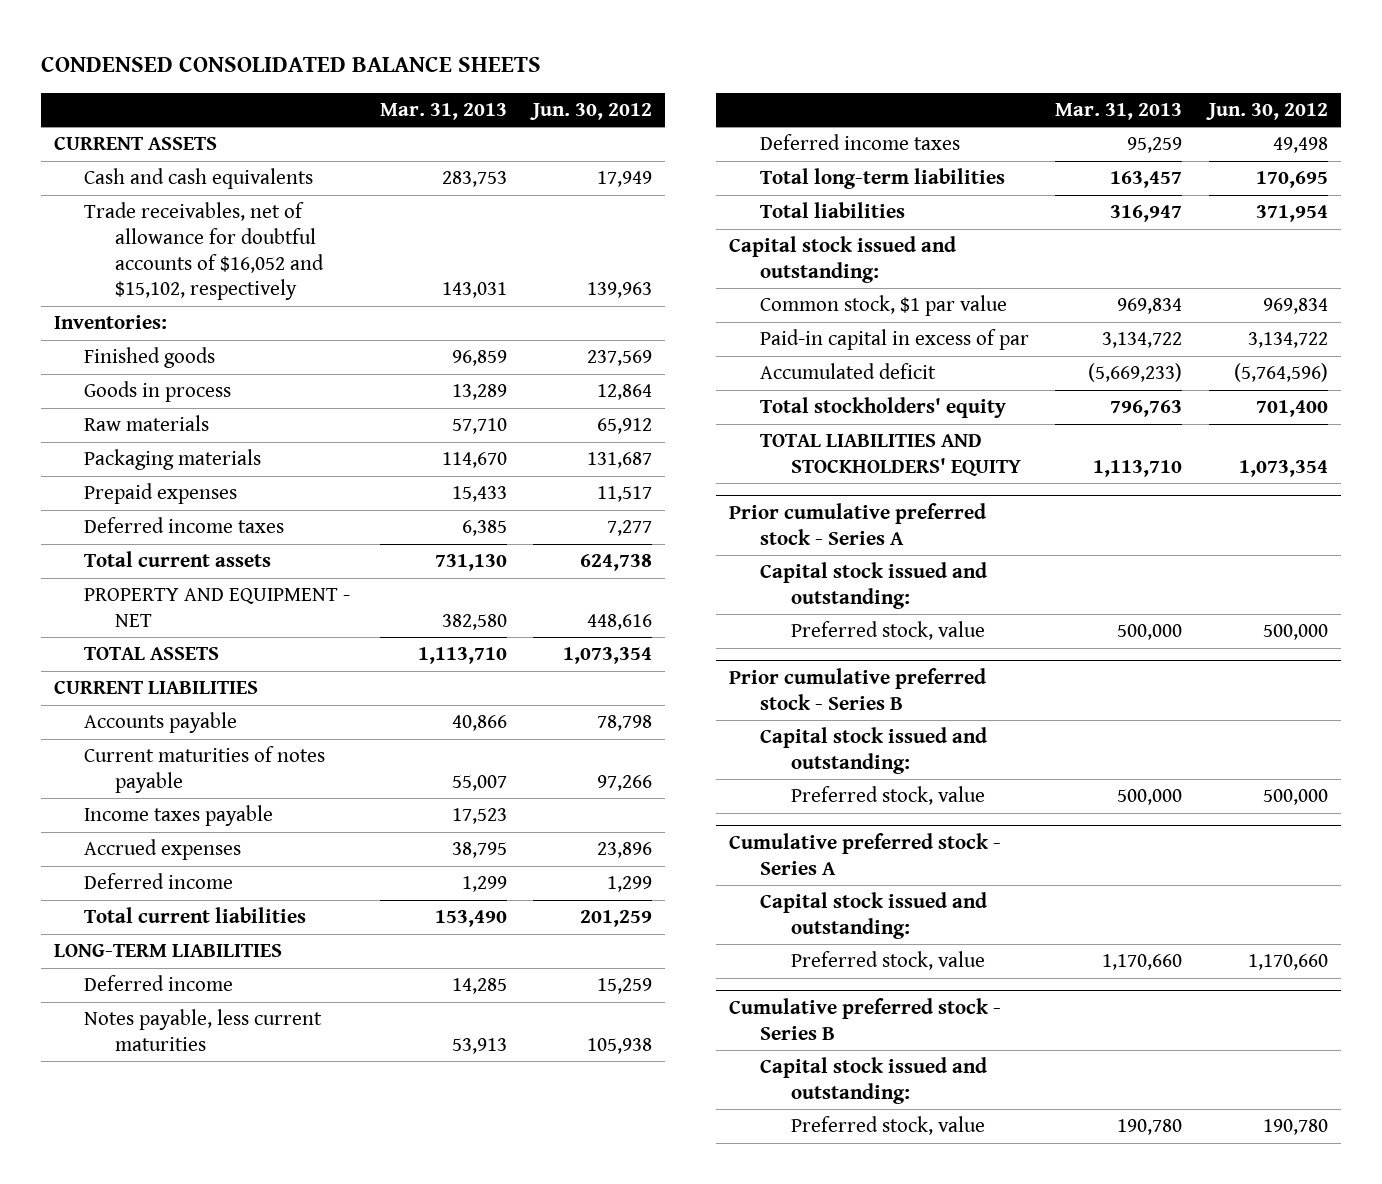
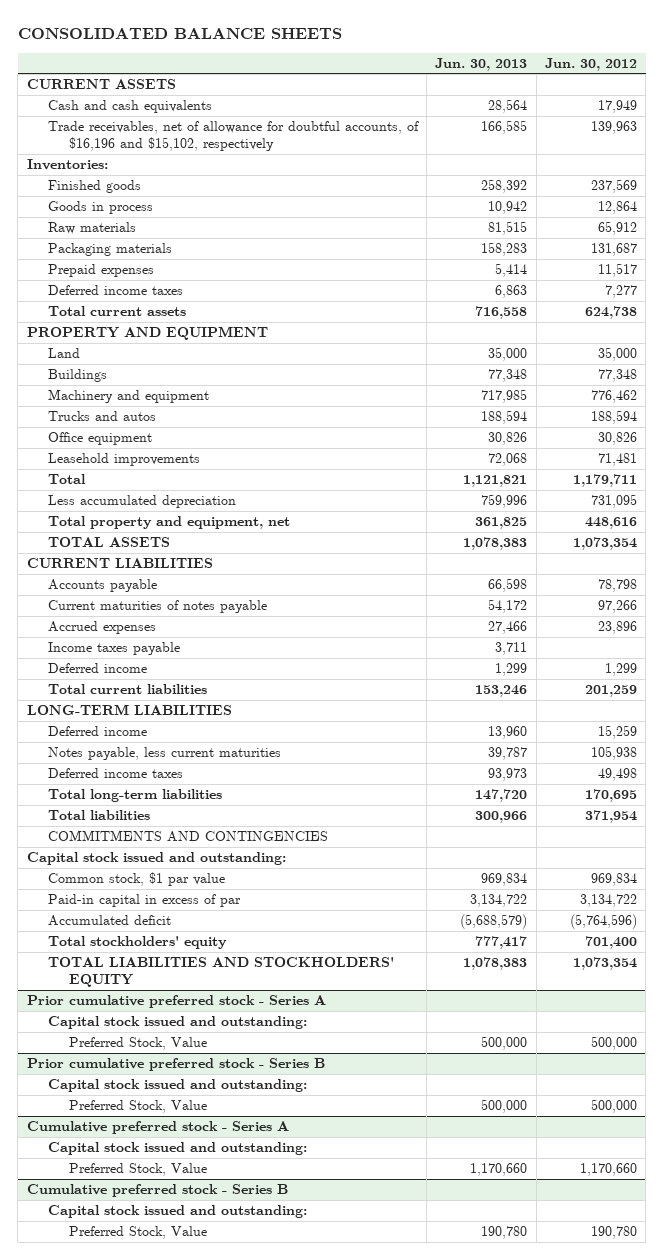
- CONDENSED CONSOLIDATED BALANCE SHEETS
+ CONSOLIDATED BALANCE SHEETS
- | Mar. 31, 2013 | Jun. 30, 2012
+ | Jun. 30, 2013 | Jun. 30, 2012
- Trade receivables, net of allowance for doubtful accounts of $16,052 and $15,102, respectively | 143,031 | 139,963
+ Trade receivables, net of allowance for doubtful accounts, of $16,196 and $15,102, respectively | 166,585 | 139,963
- PROPERTY AND EQUIPMENT - NET | 382,580 | 448,616
+ PROPERTY AND EQUIPMENT
+ Land | 35,000 | 35,000
+ Buildings | 77,348 | 77,348
+ Machinery and equipment | 717,985 | 776,462
+ Trucks and autos | 188,594 | 188,594
+ Office equipment | 30,826 | 30,826
+ Leasehold improvements | 72,068 | 71,481
+ Total | 1,121,821 | 1,179,711
+ Less accumulated depreciation | 759,996 | 731,095
+ Total property and equipment, net | 361,825 | 448,616
moved down: Income taxes payable | 3,711 |
+ COMMITMENTS AND CONTINGENCIES
@ Prior cumulative preferred stock - Series A
- Preferred stock, value | 500,000 | 500,000
+ Preferred Stock, Value | 500,000 | 500,000
@ Prior cumulative preferred stock - Series B
- Preferred stock, value | 500,000 | 500,000
+ Preferred Stock, Value | 500,000 | 500,000
@ Cumulative preferred stock - Series A
- Preferred stock, value | 1,170,660 | 1,170,660
+ Preferred Stock, Value | 1,170,660 | 1,170,660
@ Cumulative preferred stock - Series B
- Preferred stock, value | 190,780 | 190,780
+ Preferred Stock, Value | 190,780 | 190,780

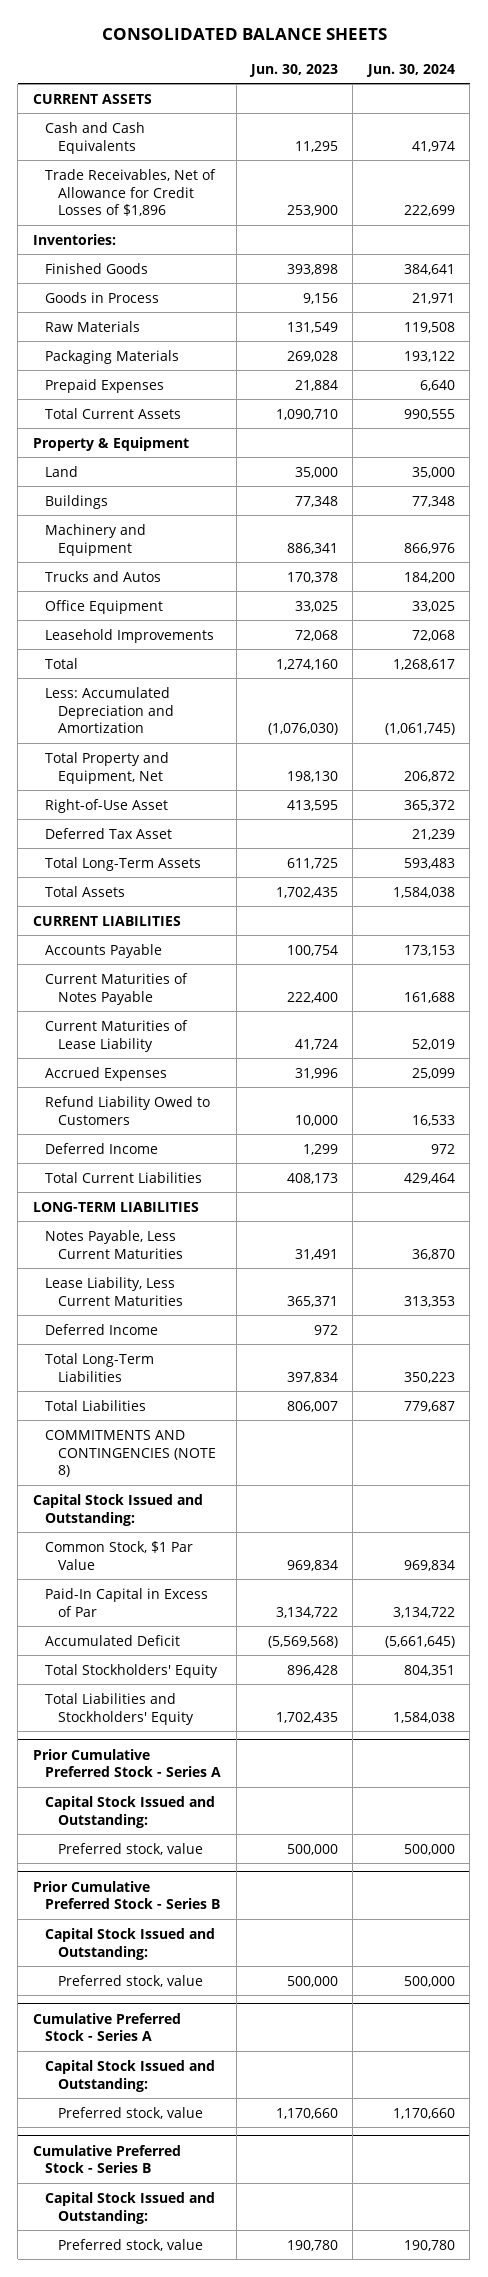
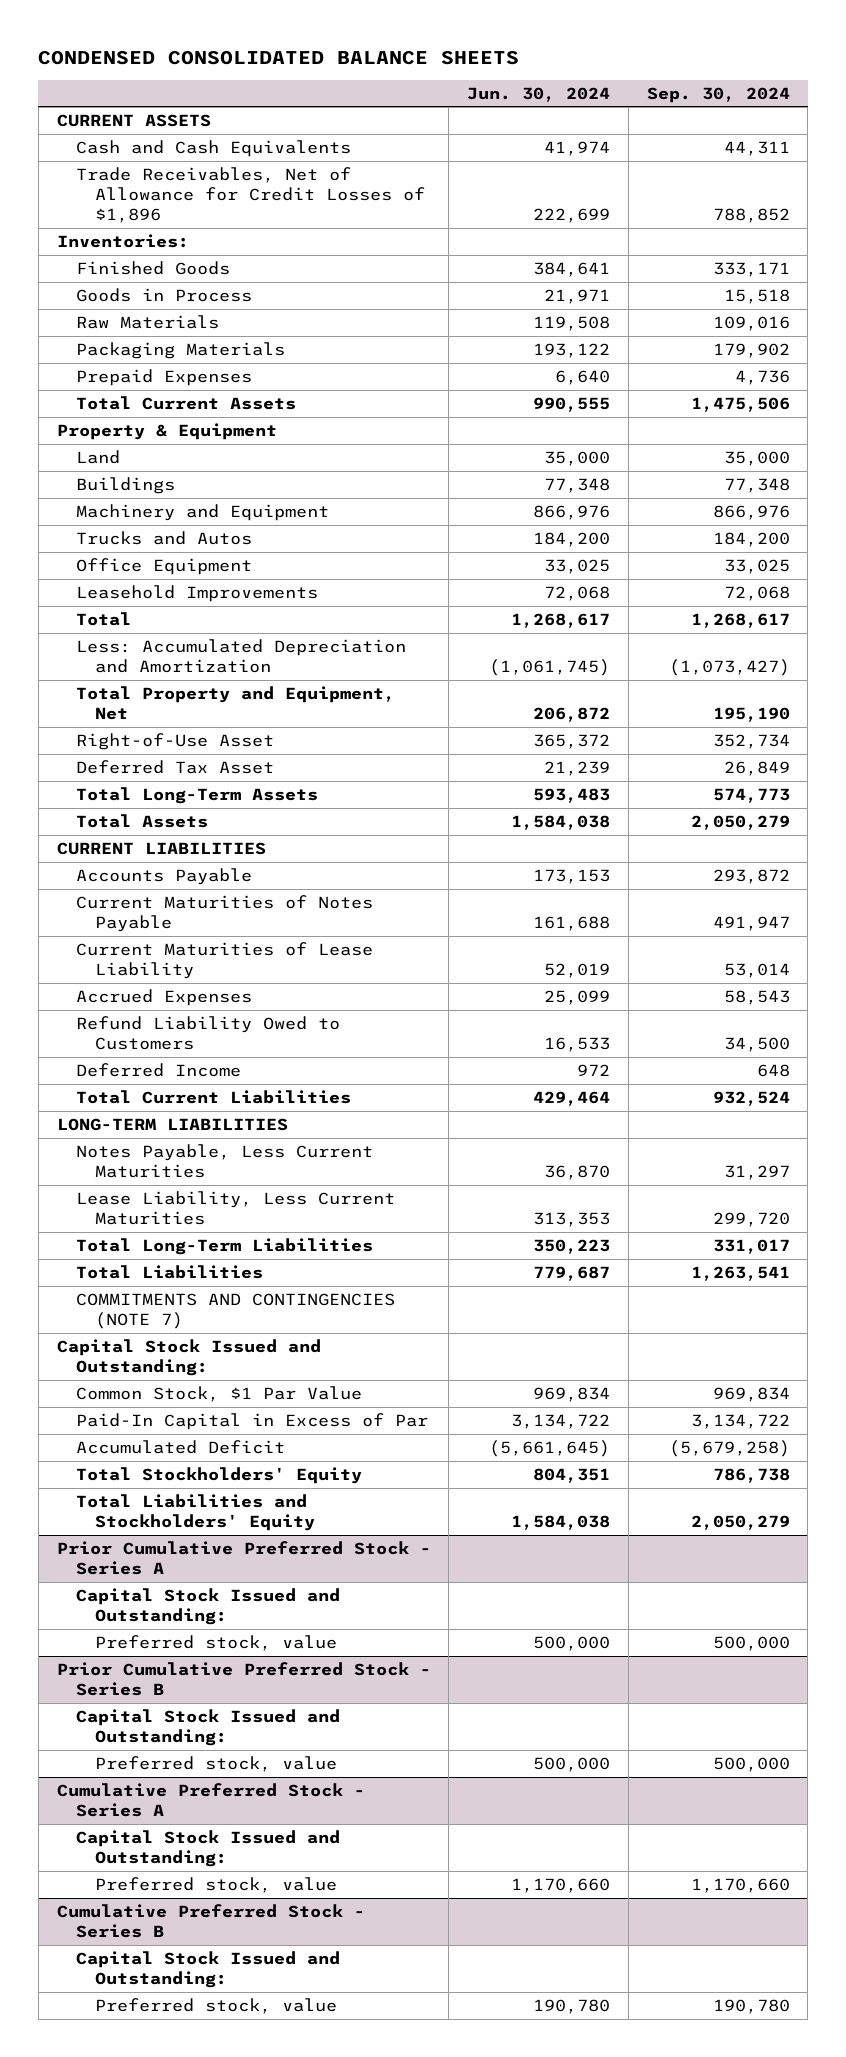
- CONSOLIDATED BALANCE SHEETS
+ CONDENSED CONSOLIDATED BALANCE SHEETS
- | Jun. 30, 2023 | Jun. 30, 2024
+ | Jun. 30, 2024 | Sep. 30, 2024
- Deferred Income | 972 |
- COMMITMENTS AND CONTINGENCIES (NOTE 8)
+ COMMITMENTS AND CONTINGENCIES (NOTE 7)

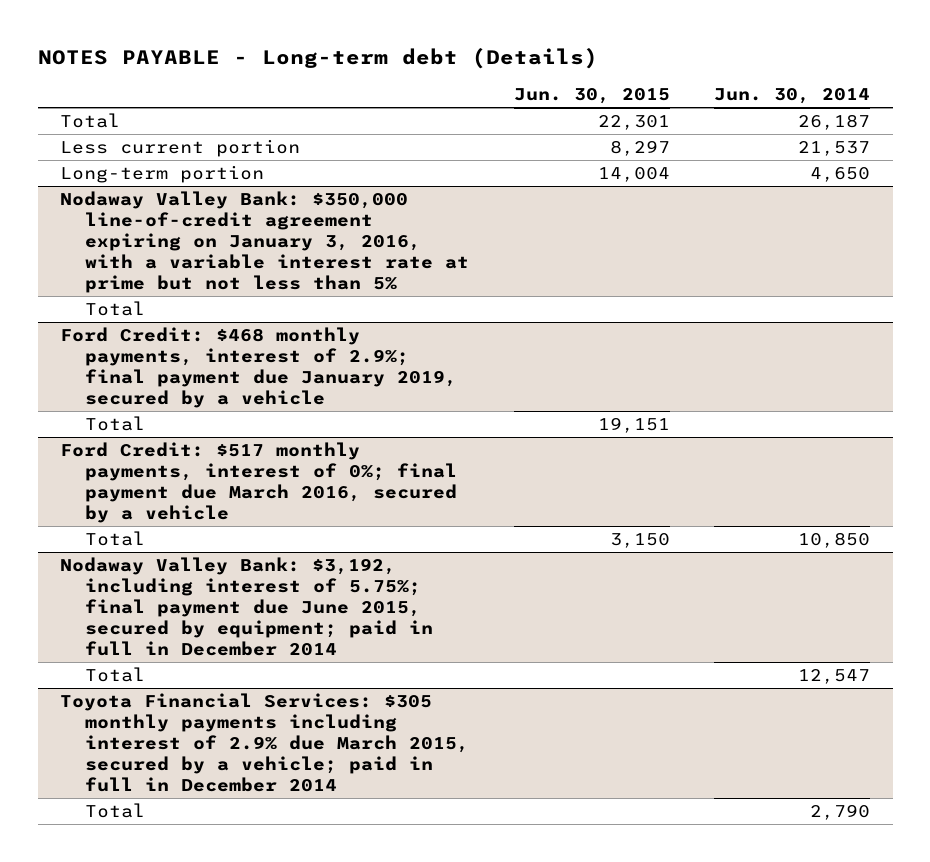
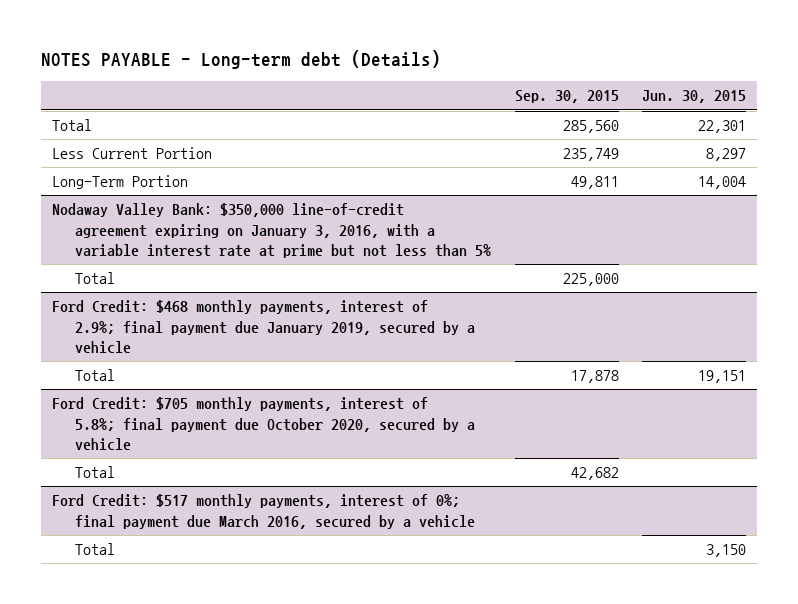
- | Jun. 30, 2015 | Jun. 30, 2014
+ | Sep. 30, 2015 | Jun. 30, 2015
- Less current portion | 8,297 | 21,537
- Long-term portion | 14,004 | 4,650
+ Less Current Portion | 235,749 | 8,297
+ Long-Term Portion | 49,811 | 14,004
+ Ford Credit: $705 monthly payments, interest of 5.8%; final payment due October 2020, secured by a vehicle
+ Total | 42,682 |
- Nodaway Valley Bank: $3,192, including interest of 5.75%; final payment due June 2015, secured by equipment; paid in full in December 2014
- Total | | 12,547
- Toyota Financial Services: $305 monthly payments including interest of 2.9% due March 2015, secured by a vehicle; paid in full in December 2014
- Total | | 2,790

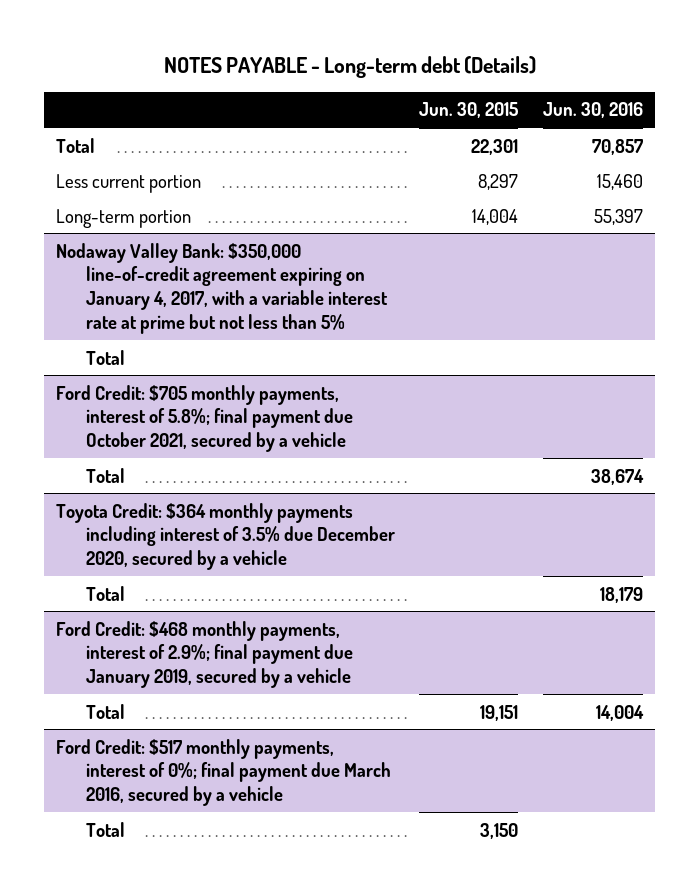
- | Sep. 30, 2015 | Jun. 30, 2015
+ | Jun. 30, 2015 | Jun. 30, 2016
- Less Current Portion | 235,749 | 8,297
- Long-Term Portion | 49,811 | 14,004
- Nodaway Valley Bank: $350,000 line-of-credit agreement expiring on January 3, 2016, with a variable interest rate at prime but not less than 5%
+ Less current portion | 8,297 | 15,460
+ Long-term portion | 14,004 | 55,397
+ Nodaway Valley Bank: $350,000 line-of-credit agreement expiring on January 4, 2017, with a variable interest rate at prime but not less than 5%
+ Ford Credit: $705 monthly payments, interest of 5.8%; final payment due October 2021, secured by a vehicle
+ Total | | 38,674
+ Toyota Credit: $364 monthly payments including interest of 3.5% due December 2020, secured by a vehicle
+ Total | | 18,179
- Ford Credit: $705 monthly payments, interest of 5.8%; final payment due October 2020, secured by a vehicle
- Total | 42,682 |

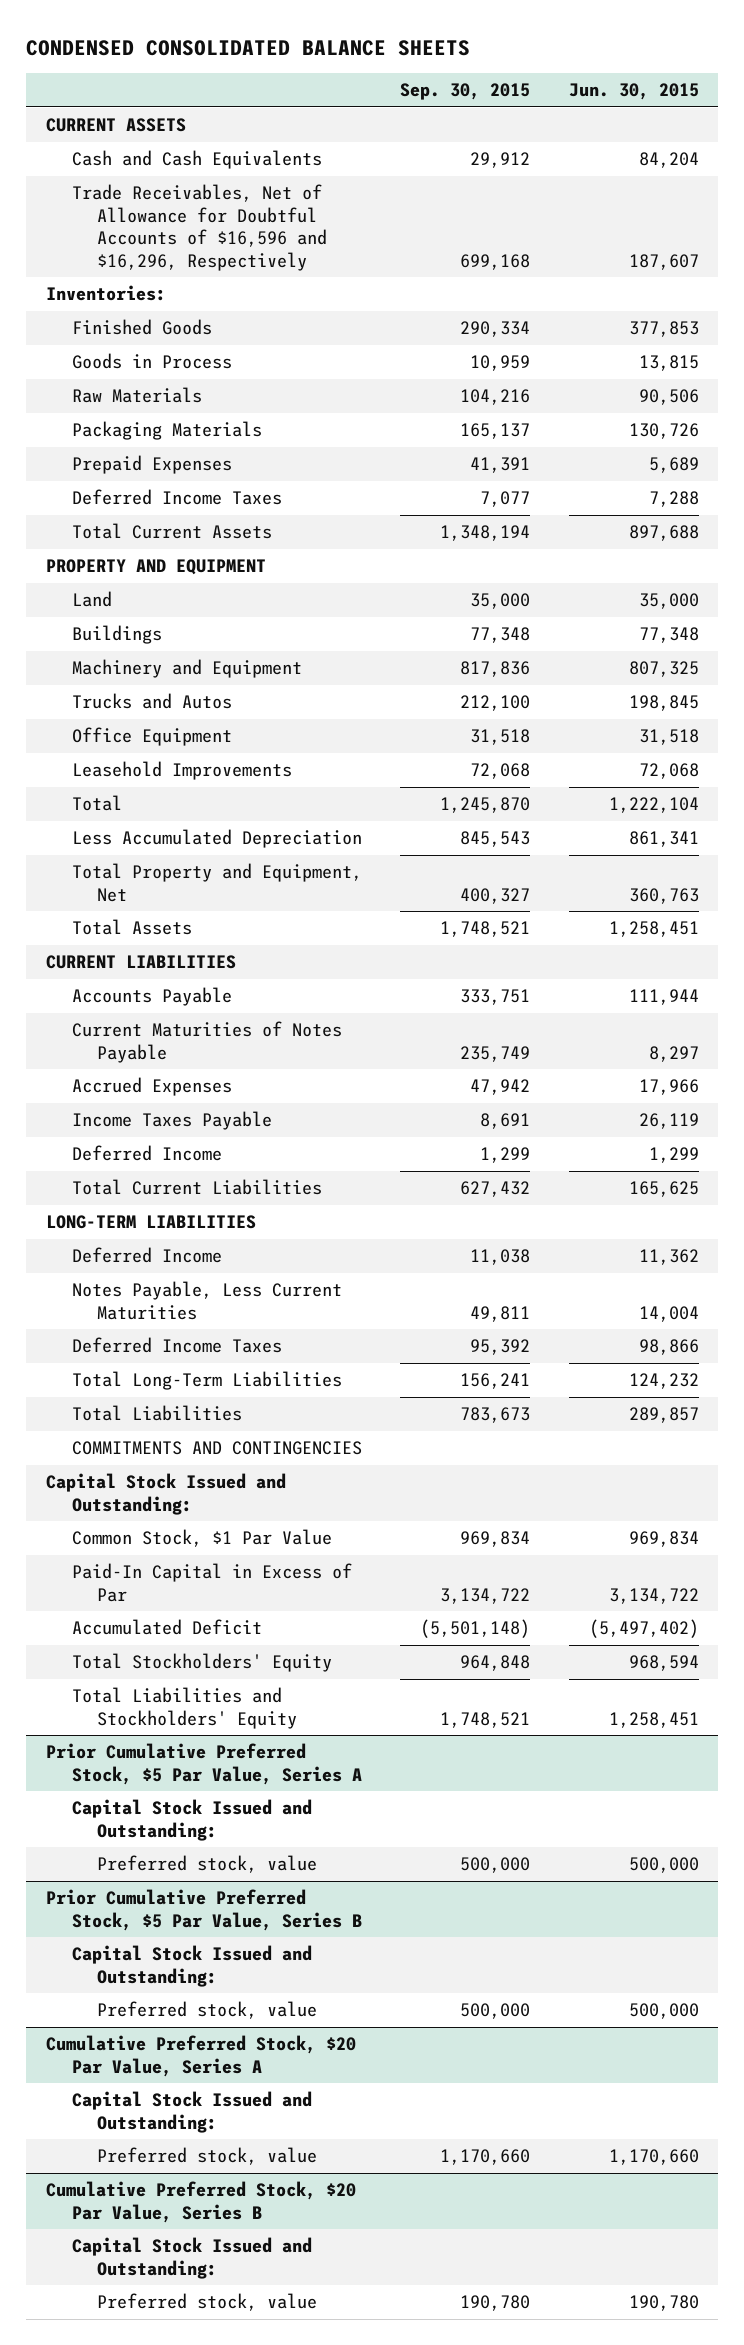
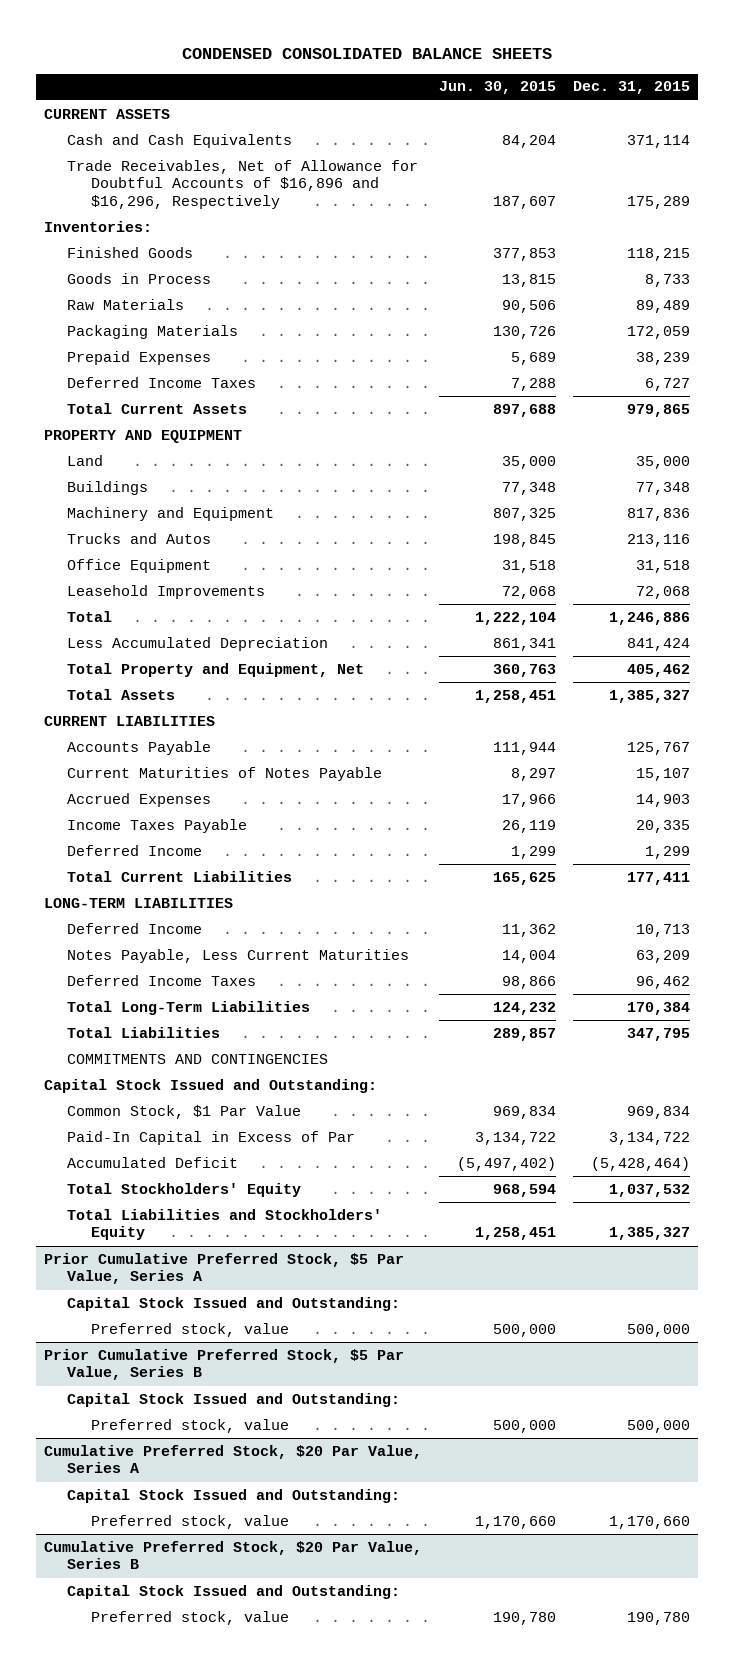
- | Sep. 30, 2015 | Jun. 30, 2015
+ | Jun. 30, 2015 | Dec. 31, 2015
- Trade Receivables, Net of Allowance for Doubtful Accounts of $16,596 and $16,296, Respectively | 699,168 | 187,607
+ Trade Receivables, Net of Allowance for Doubtful Accounts of $16,896 and $16,296, Respectively | 187,607 | 175,289

